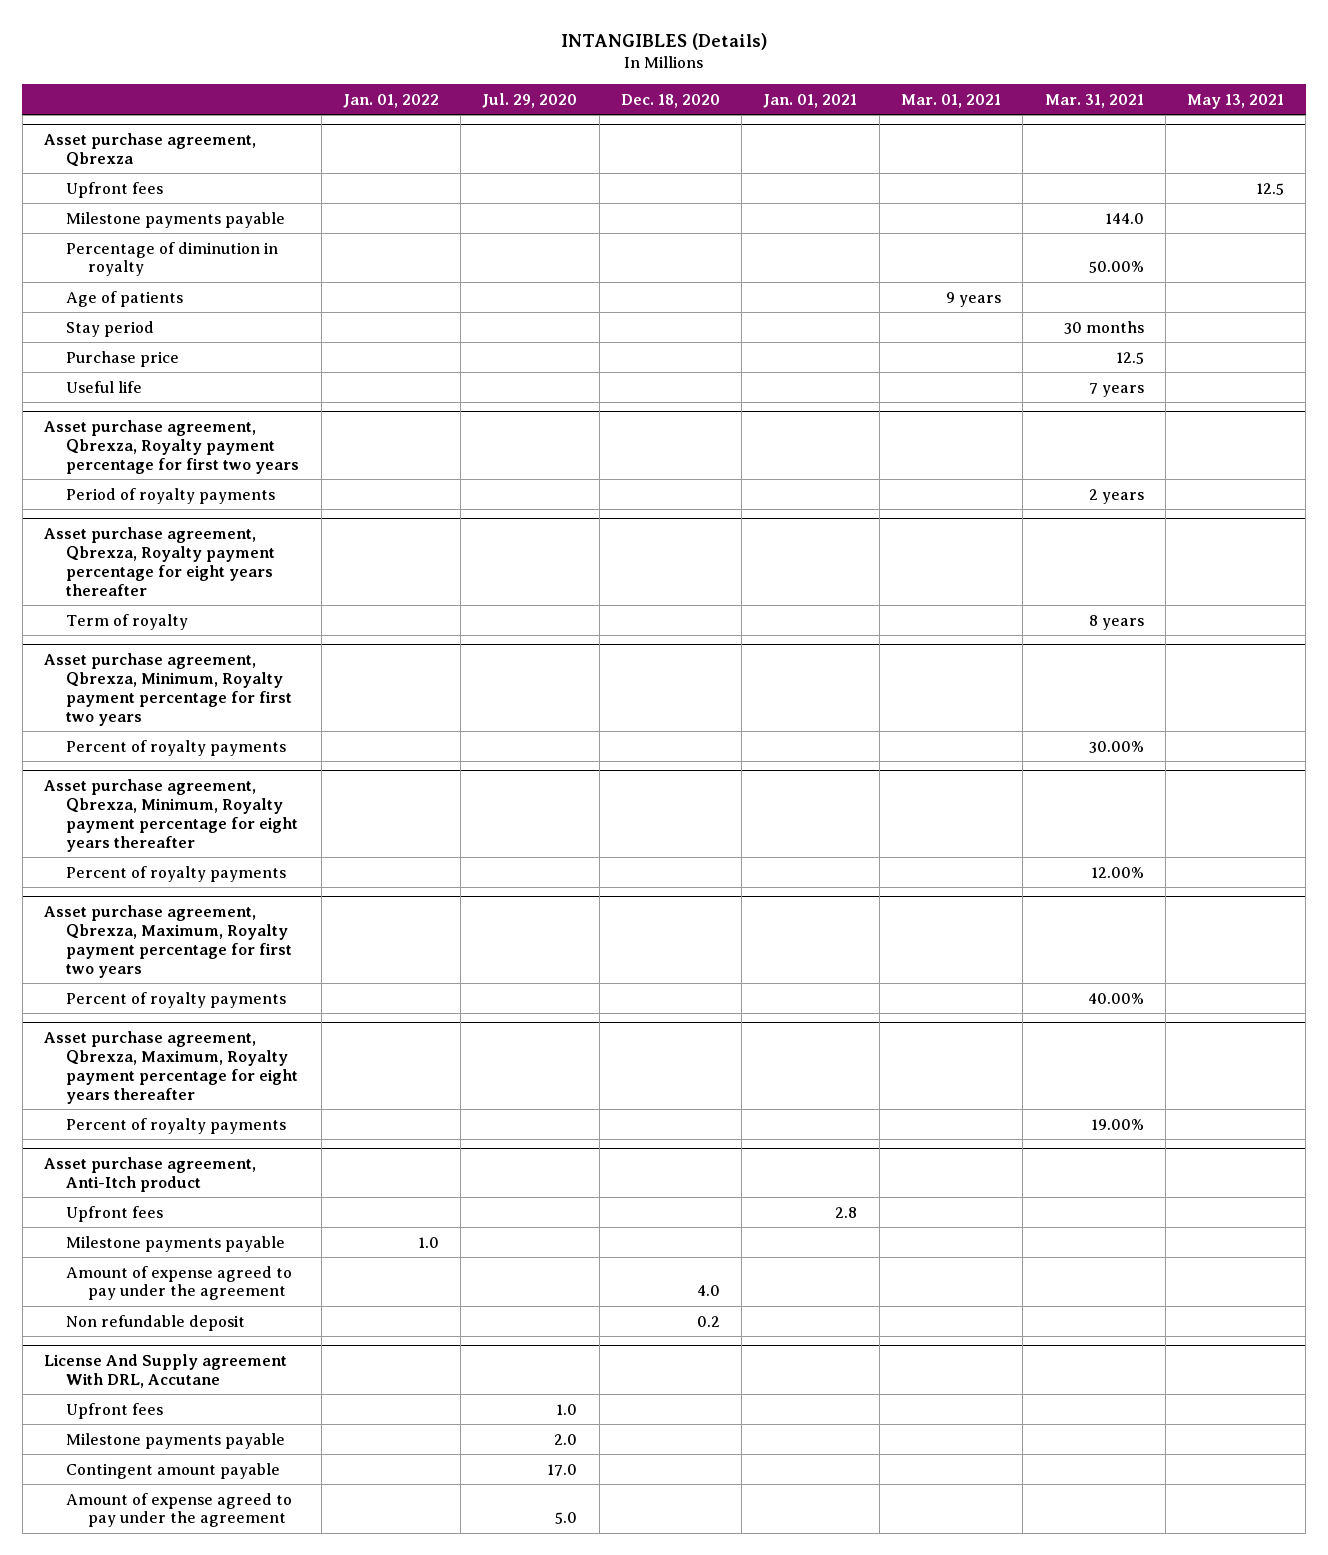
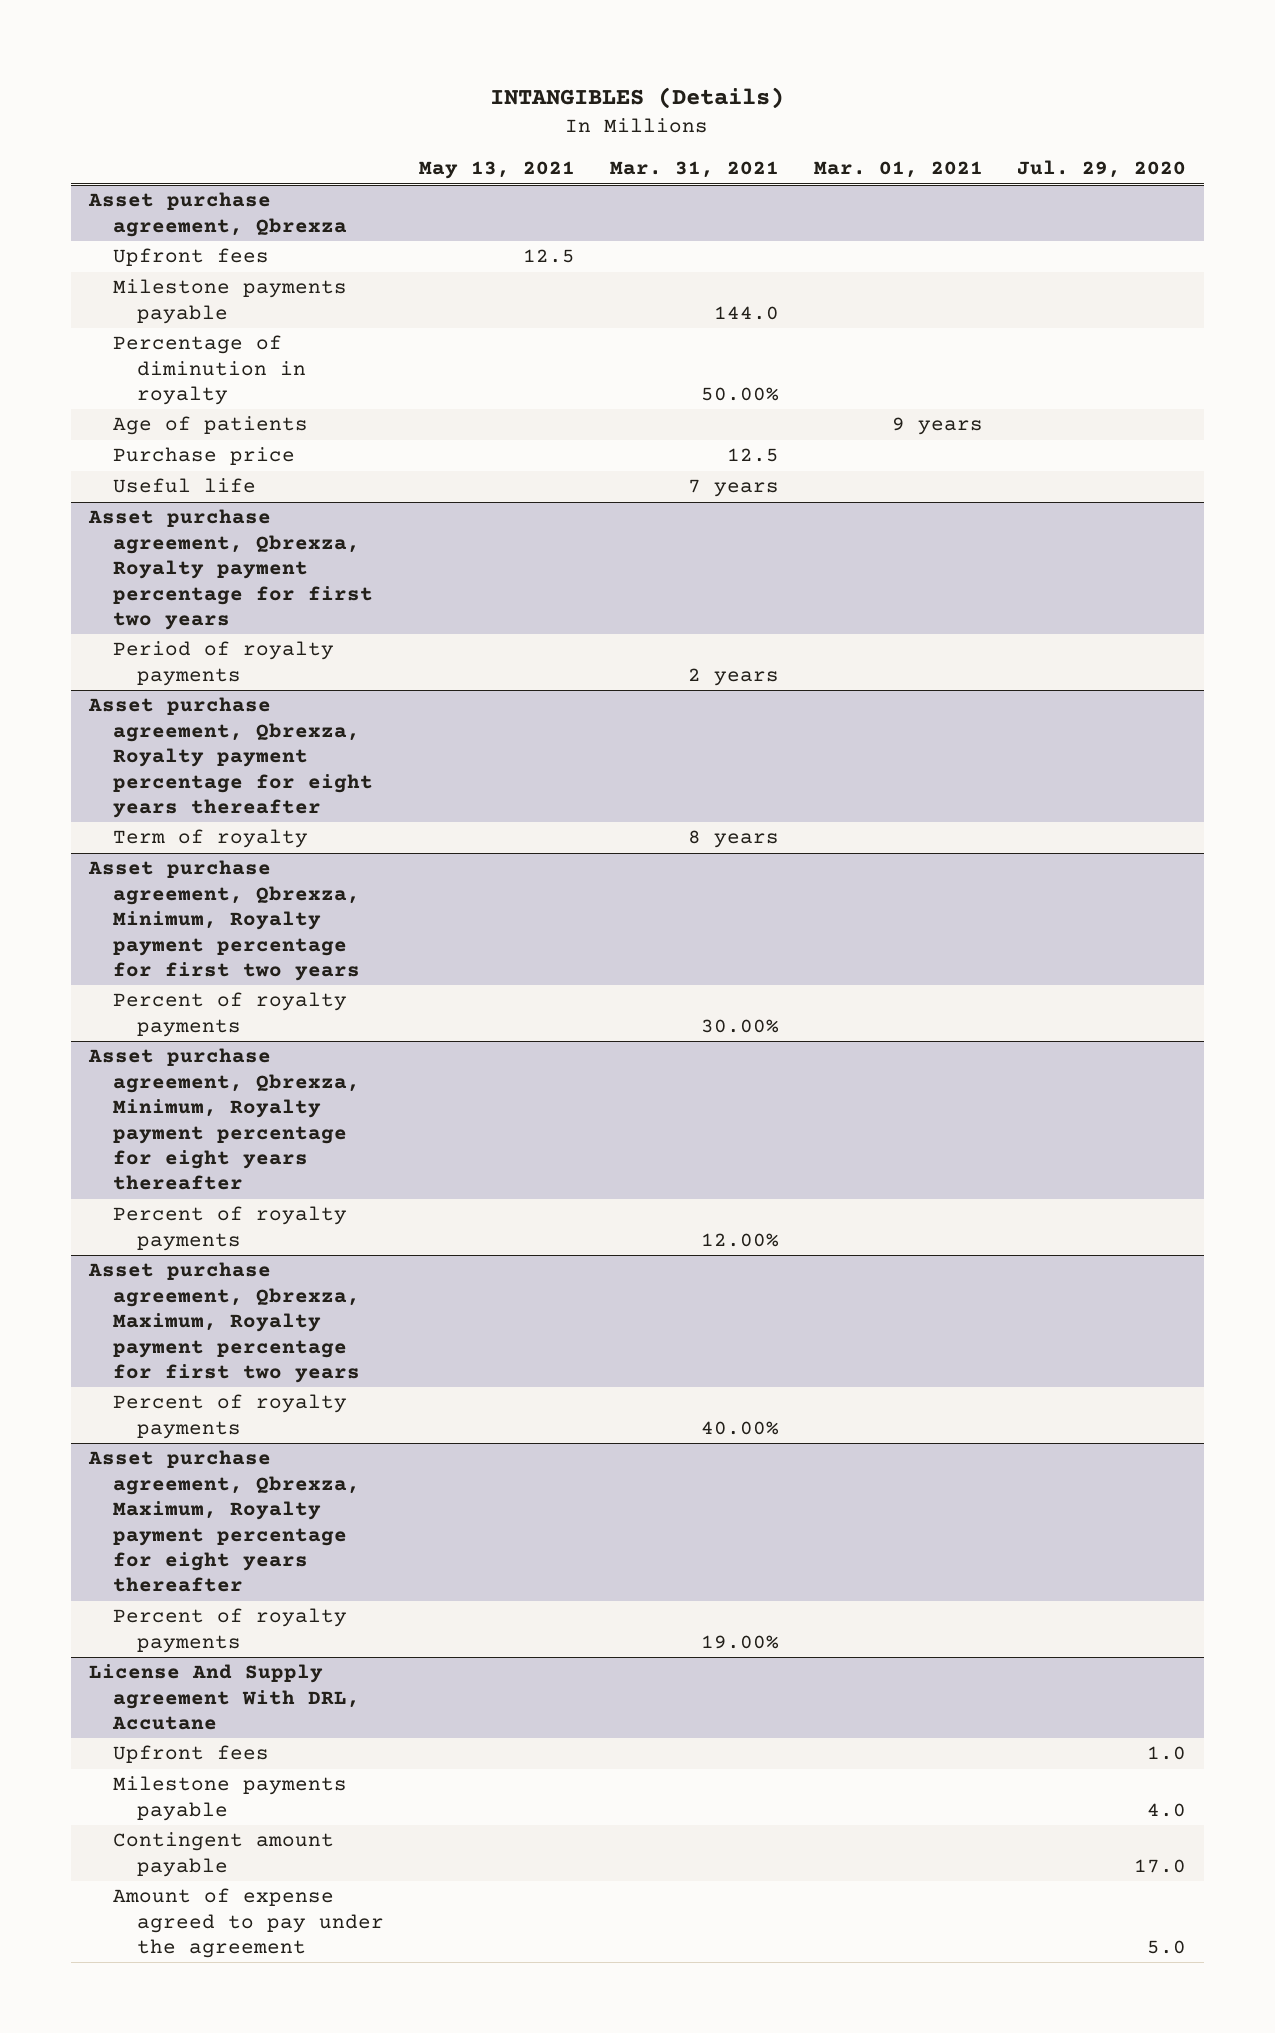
- | Jan. 01, 2022 | Jul. 29, 2020 | Dec. 18, 2020 | Jan. 01, 2021 | Mar. 01, 2021 | Mar. 31, 2021 | May 13, 2021
+ | May 13, 2021 | Mar. 31, 2021 | Mar. 01, 2021 | Jul. 29, 2020
@ Asset purchase agreement, Qbrexza
- Stay period | | | | | | 30 months |
- Asset purchase agreement, Anti-Itch product
- Upfront fees | | | | 2.8 | | |
- Milestone payments payable | 1.0 | | | | | |
- Amount of expense agreed to pay under the agreement | | | 4.0 | | | |
- Non refundable deposit | | | 0.2 | | | |
@ License And Supply agreement With DRL, Accutane
- Milestone payments payable | | 2.0 | | | | |
+ Milestone payments payable | | | | 4.0

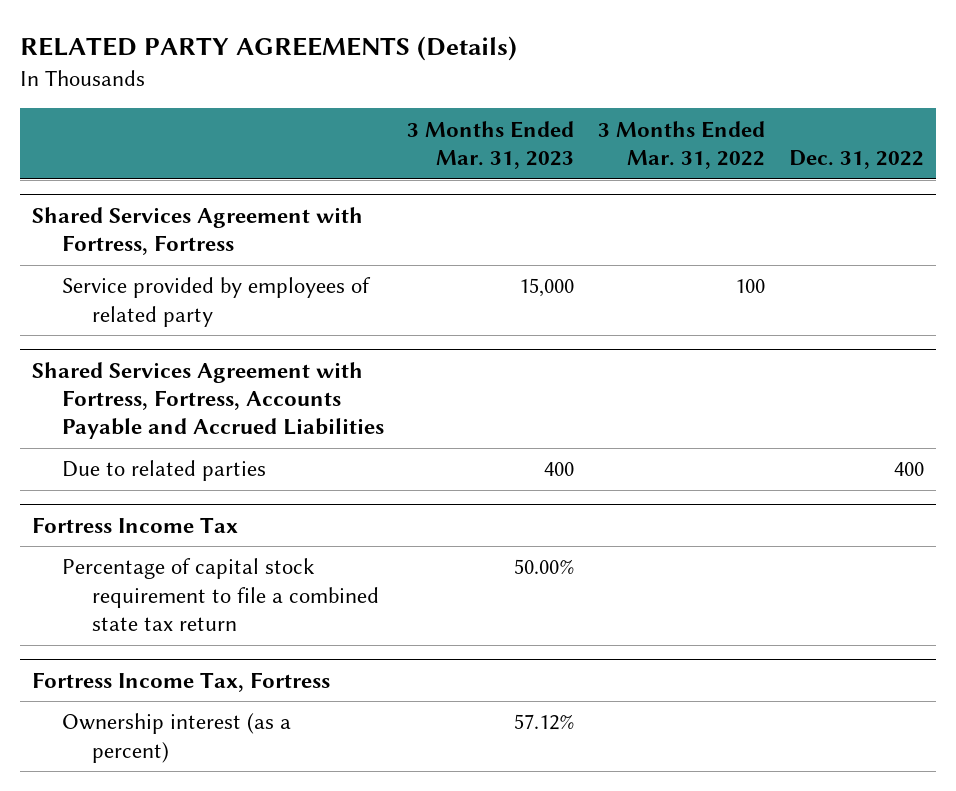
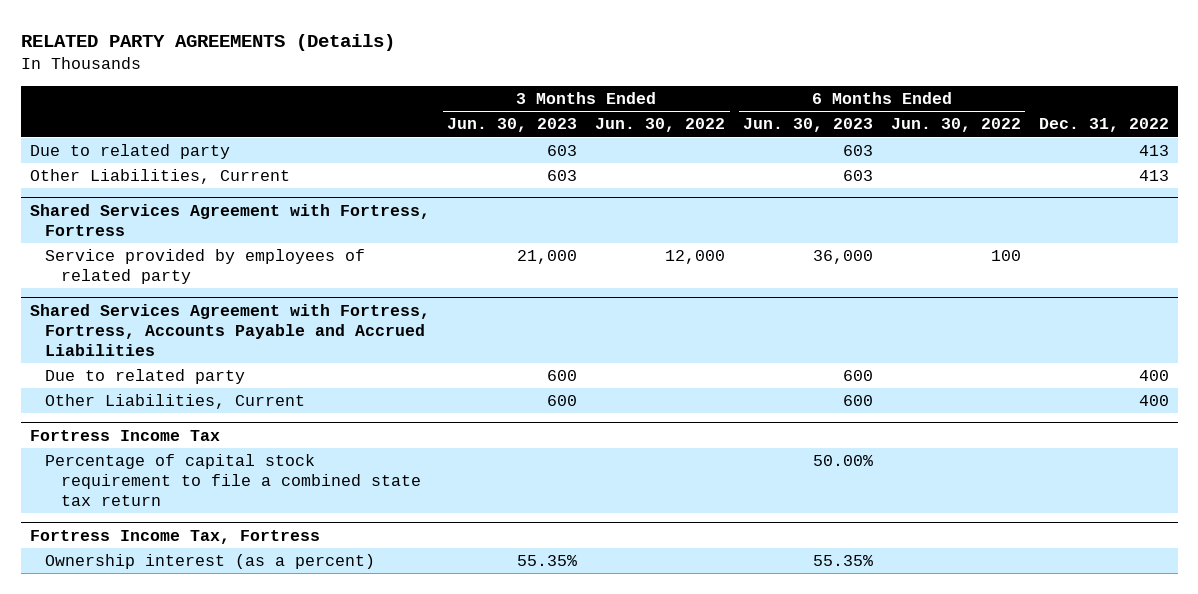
- | 3 Months Ended Mar. 31, 2023 | 3 Months Ended Mar. 31, 2022 | Dec. 31, 2022
+ | 3 Months Ended Jun. 30, 2023 | 3 Months Ended Jun. 30, 2022 | 6 Months Ended Jun. 30, 2023 | 6 Months Ended Jun. 30, 2022 | Dec. 31, 2022
+ Due to related party | 603 | | 603 | | 413
+ Other Liabilities, Current | 603 | | 603 | | 413
@ Shared Services Agreement with Fortress, Fortress, Accounts Payable and Accrued Liabilities
- Due to related parties | 400 | | 400
+ Due to related party | 600 | | 600 | | 400
+ Other Liabilities, Current | 600 | | 600 | | 400

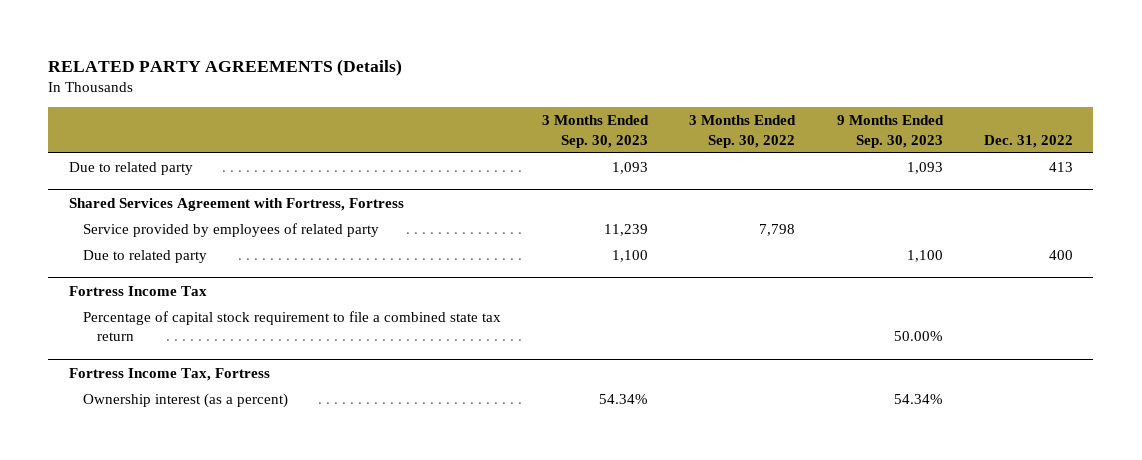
- | 3 Months Ended Jun. 30, 2023 | 3 Months Ended Jun. 30, 2022 | 6 Months Ended Jun. 30, 2023 | 6 Months Ended Jun. 30, 2022 | Dec. 31, 2022
+ | 3 Months Ended Sep. 30, 2023 | 3 Months Ended Sep. 30, 2022 | 9 Months Ended Sep. 30, 2023 | Dec. 31, 2022
- Other Liabilities, Current | 603 | | 603 | | 413
- Shared Services Agreement with Fortress, Fortress, Accounts Payable and Accrued Liabilities
- Due to related party | 600 | | 600 | | 400
- Other Liabilities, Current | 600 | | 600 | | 400
@ Shared Services Agreement with Fortress, Fortress
+ Due to related party | 1,100 | | 1,100 | 400

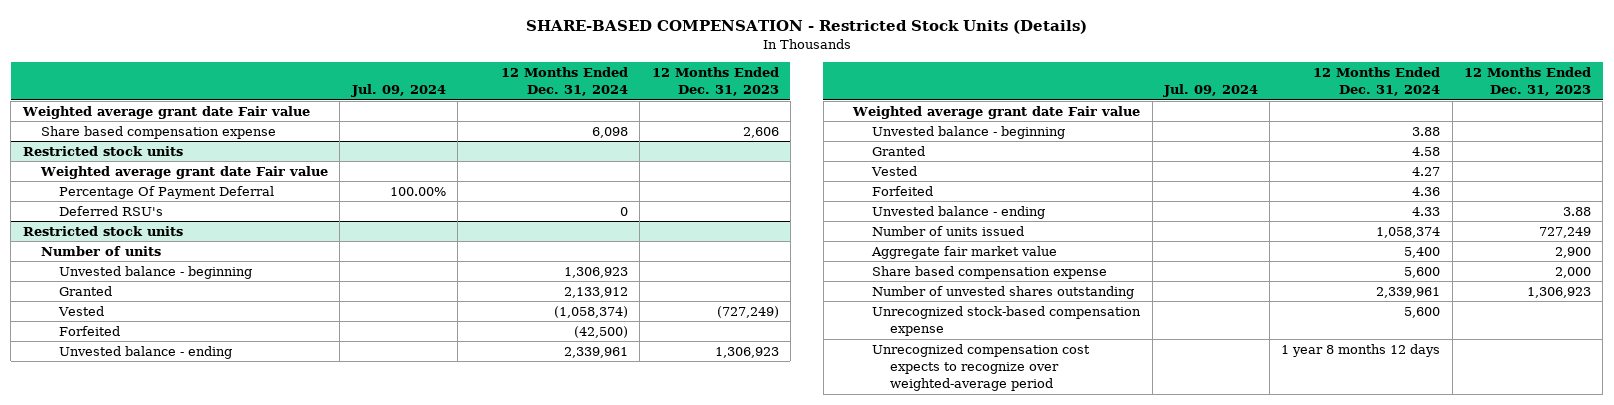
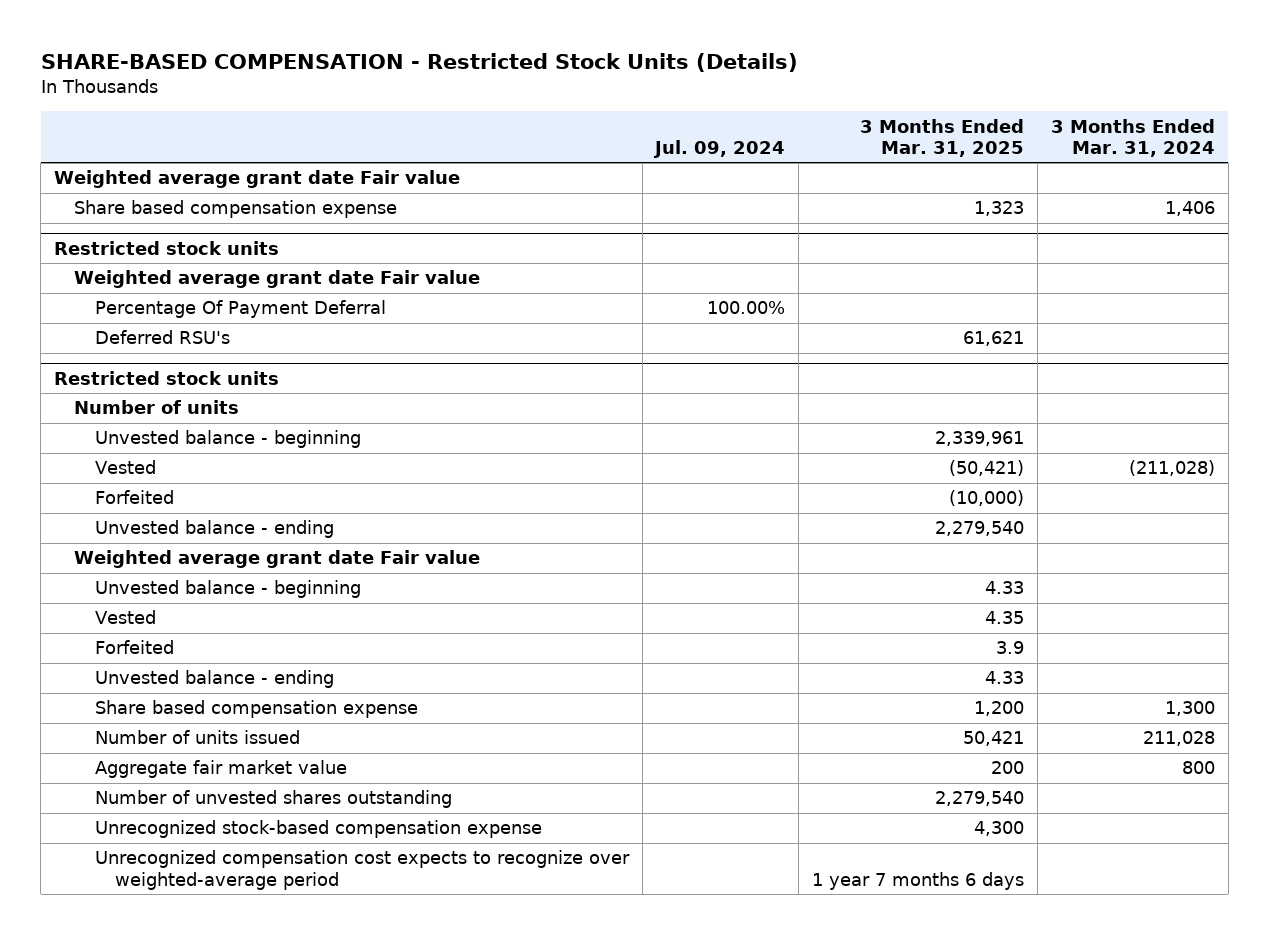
- | Jul. 09, 2024 | 12 Months Ended Dec. 31, 2024 | 12 Months Ended Dec. 31, 2023
+ | Jul. 09, 2024 | 3 Months Ended Mar. 31, 2025 | 3 Months Ended Mar. 31, 2024
@ Restricted stock units
- Granted | | 2,133,912 |
- Granted | | 4.58 |
moved up: Share based compensation expense | | 1,200 | 1,300

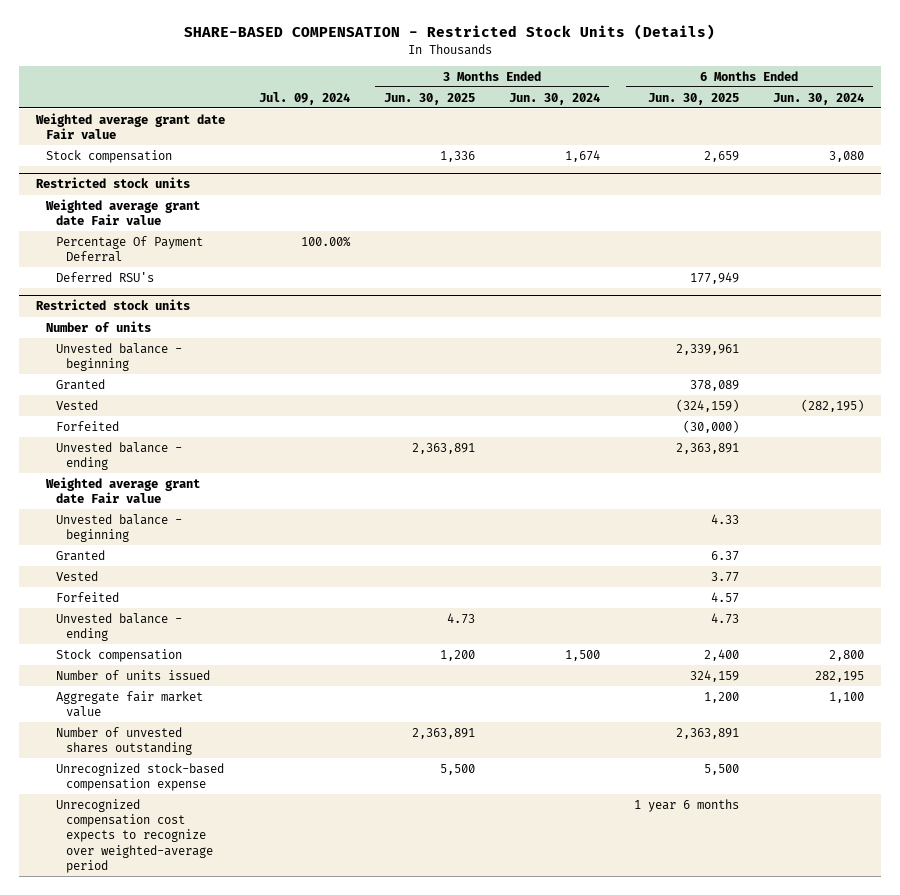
- | Jul. 09, 2024 | 3 Months Ended Mar. 31, 2025 | 3 Months Ended Mar. 31, 2024
+ | Jul. 09, 2024 | 3 Months Ended Jun. 30, 2025 | 3 Months Ended Jun. 30, 2024 | 6 Months Ended Jun. 30, 2025 | 6 Months Ended Jun. 30, 2024
- Share based compensation expense | | 1,323 | 1,406
+ Stock compensation | | 1,336 | 1,674 | 2,659 | 3,080
@ Restricted stock units
+ Granted | | | | 378,089 |
+ Granted | | | | 6.37 |
- Share based compensation expense | | 1,200 | 1,300
+ Stock compensation | | 1,200 | 1,500 | 2,400 | 2,800

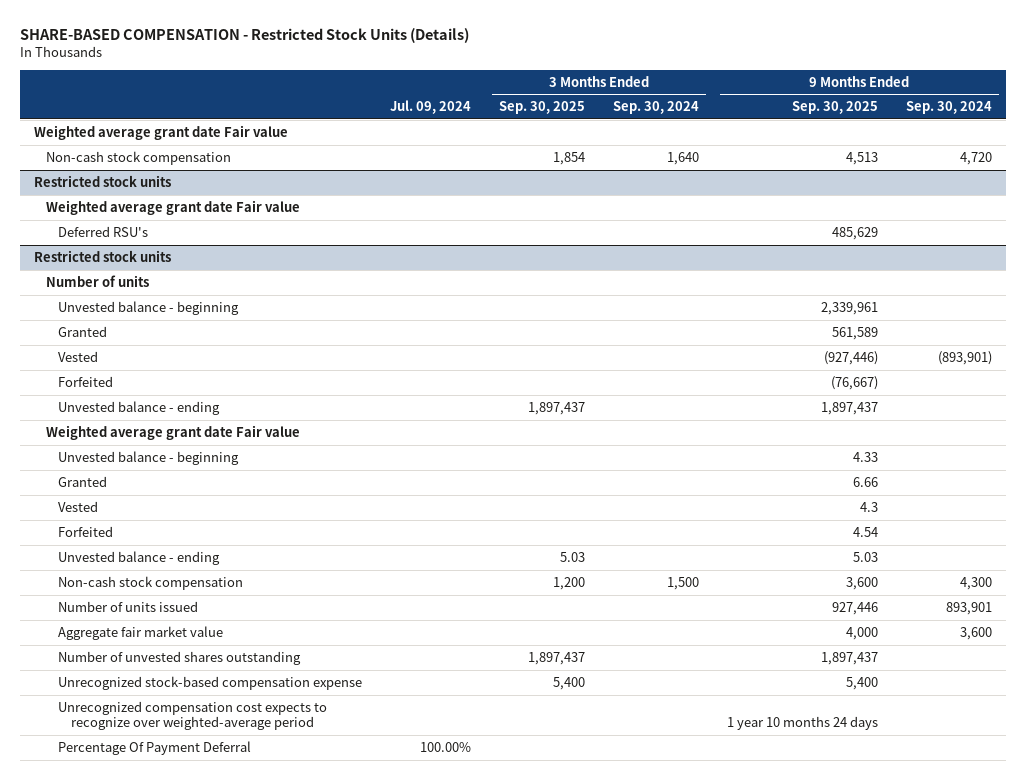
- | Jul. 09, 2024 | 3 Months Ended Jun. 30, 2025 | 3 Months Ended Jun. 30, 2024 | 6 Months Ended Jun. 30, 2025 | 6 Months Ended Jun. 30, 2024
+ | Jul. 09, 2024 | 3 Months Ended Sep. 30, 2025 | 3 Months Ended Sep. 30, 2024 | 9 Months Ended Sep. 30, 2025 | 9 Months Ended Sep. 30, 2024
- Stock compensation | | 1,336 | 1,674 | 2,659 | 3,080
+ Non-cash stock compensation | | 1,854 | 1,640 | 4,513 | 4,720
@ Restricted stock units
- Stock compensation | | 1,200 | 1,500 | 2,400 | 2,800
+ Non-cash stock compensation | | 1,200 | 1,500 | 3,600 | 4,300
moved down: Percentage Of Payment Deferral | 100.00% | | | |

